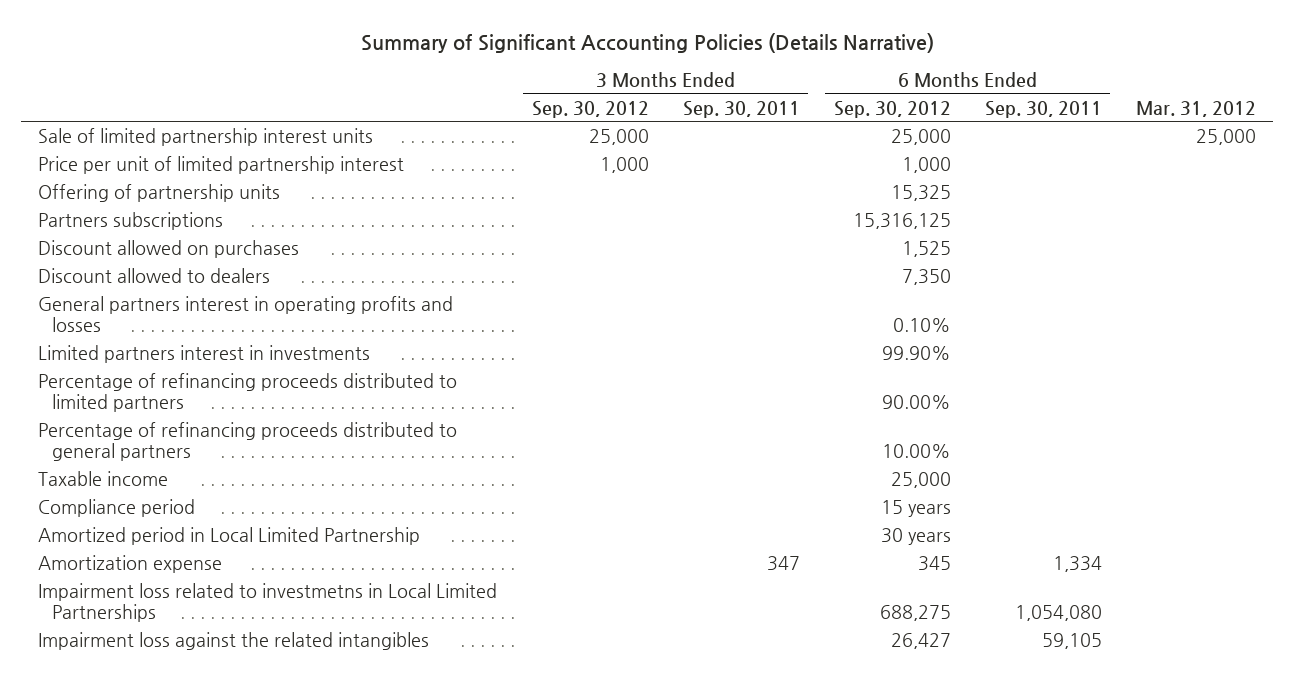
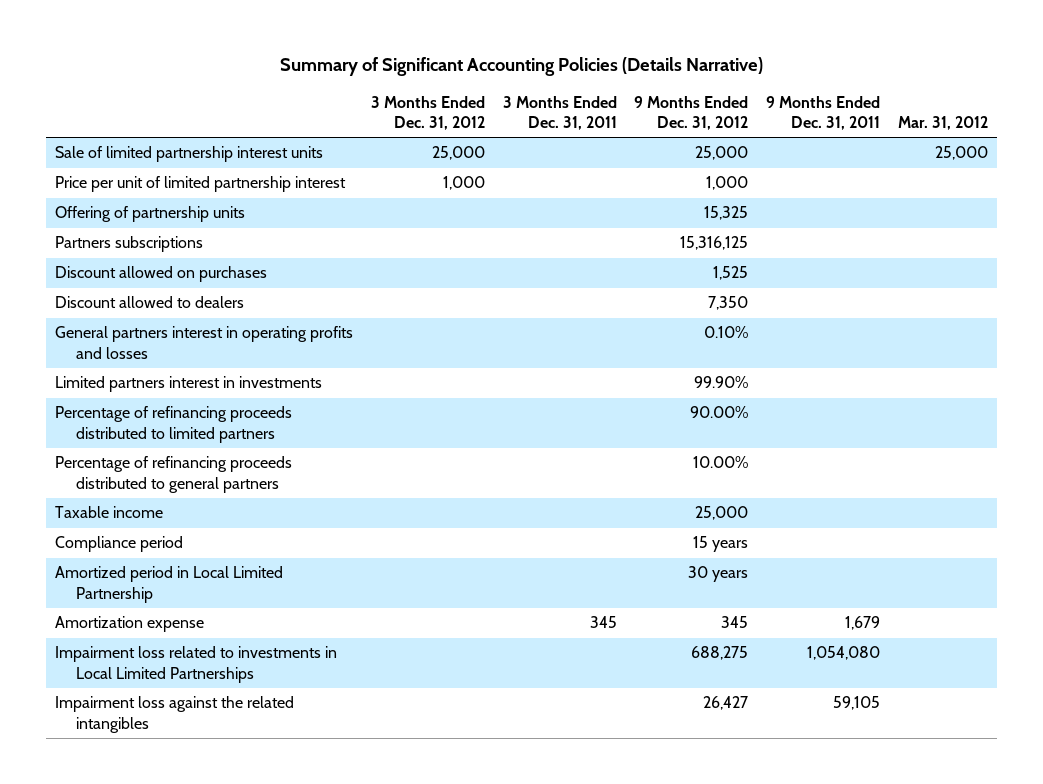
- | 3 Months Ended Sep. 30, 2012 | 3 Months Ended Sep. 30, 2011 | 6 Months Ended Sep. 30, 2012 | 6 Months Ended Sep. 30, 2011 | Mar. 31, 2012
+ | 3 Months Ended Dec. 31, 2012 | 3 Months Ended Dec. 31, 2011 | 9 Months Ended Dec. 31, 2012 | 9 Months Ended Dec. 31, 2011 | Mar. 31, 2012
- Impairment loss related to investmetns in Local Limited Partnerships | | | 688,275 | 1,054,080 |
+ Impairment loss related to investments in Local Limited Partnerships | | | 688,275 | 1,054,080 |

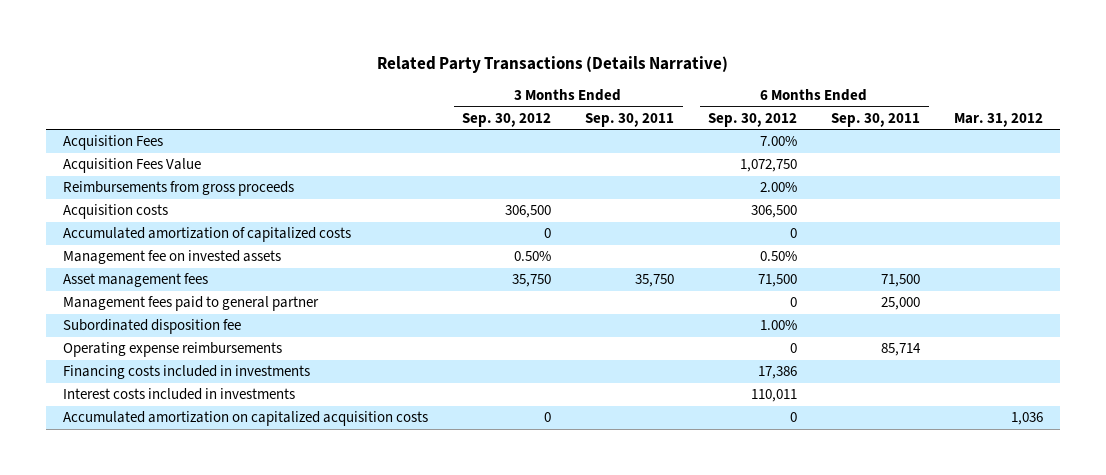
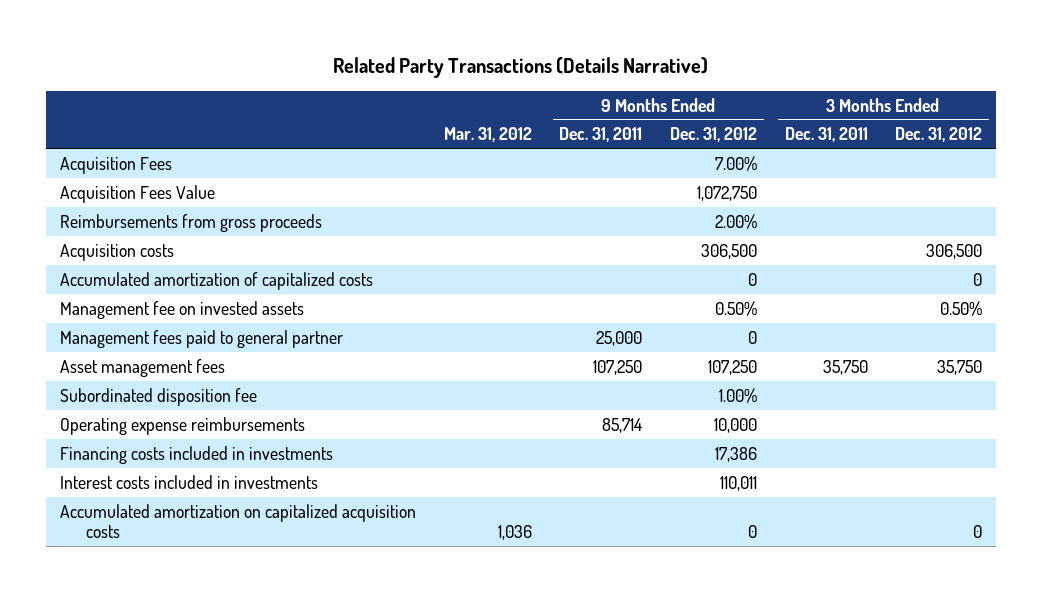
- | 3 Months Ended Sep. 30, 2012 | 3 Months Ended Sep. 30, 2011 | 6 Months Ended Sep. 30, 2012 | 6 Months Ended Sep. 30, 2011 | Mar. 31, 2012
+ | Mar. 31, 2012 | 9 Months Ended Dec. 31, 2011 | 9 Months Ended Dec. 31, 2012 | 3 Months Ended Dec. 31, 2011 | 3 Months Ended Dec. 31, 2012
moved down: Asset management fees | | 107,250 | 107,250 | 35,750 | 35,750

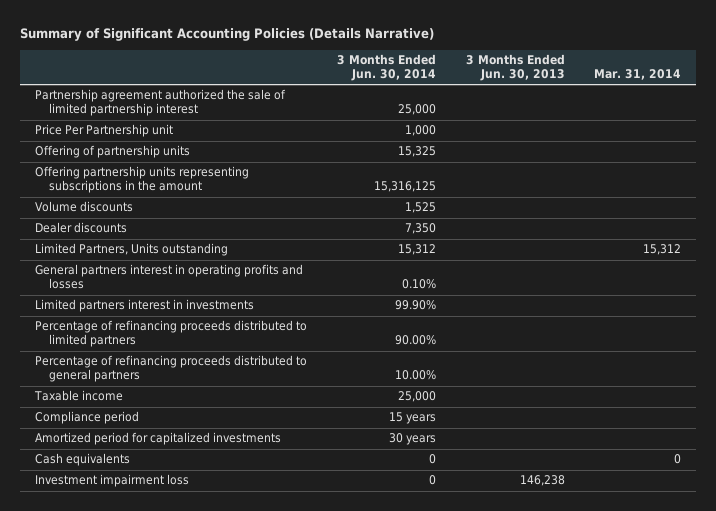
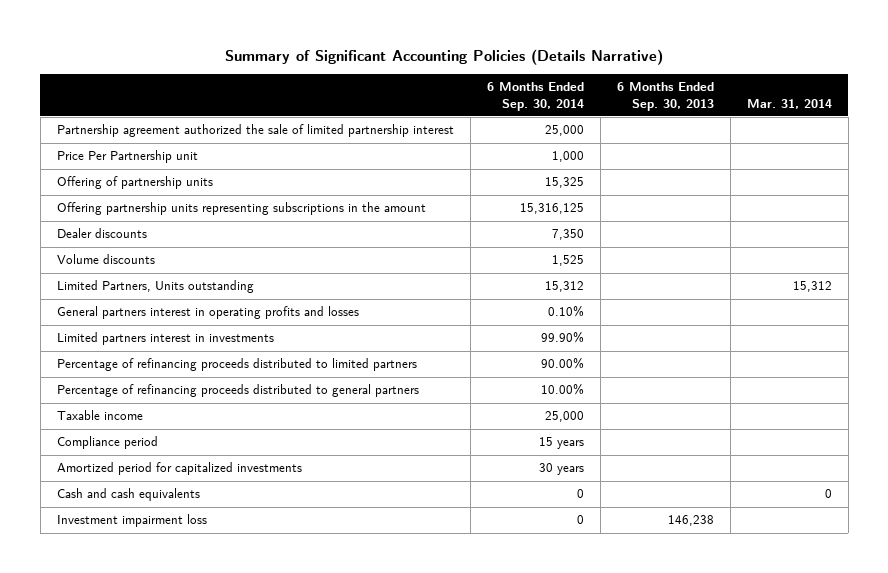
- | 3 Months Ended Jun. 30, 2014 | 3 Months Ended Jun. 30, 2013 | Mar. 31, 2014
+ | 6 Months Ended Sep. 30, 2014 | 6 Months Ended Sep. 30, 2013 | Mar. 31, 2014
moved down: Volume discounts | 1,525 | |
- Cash equivalents | 0 | | 0
+ Cash and cash equivalents | 0 | | 0

